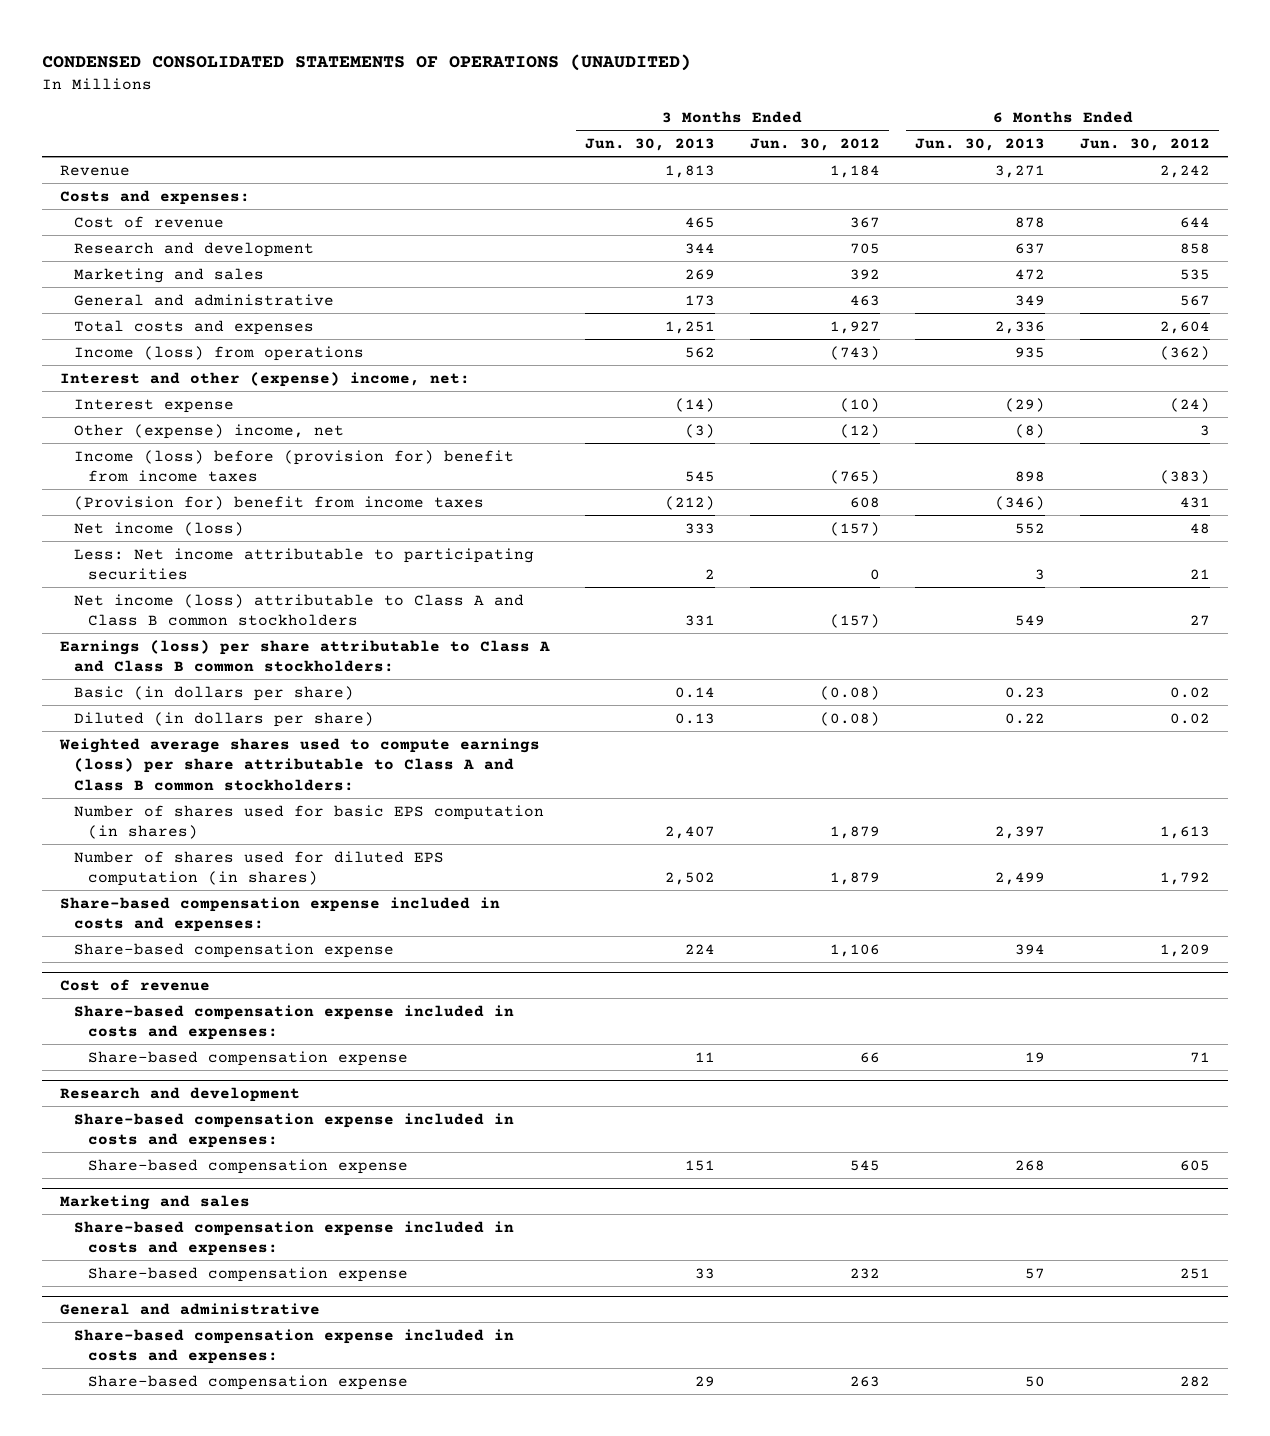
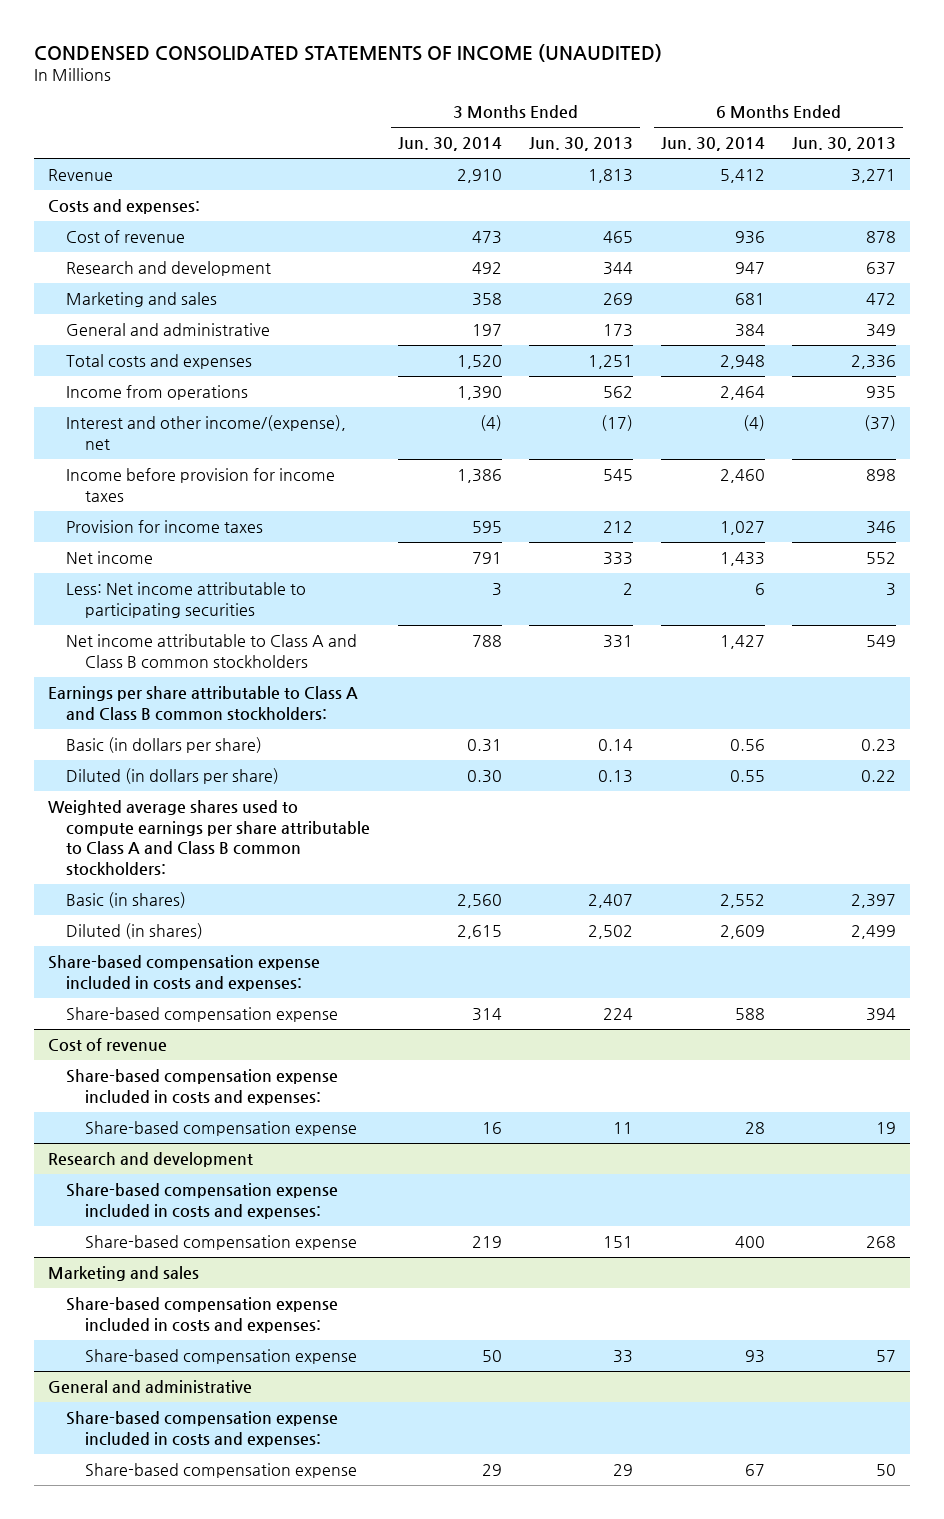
- CONDENSED CONSOLIDATED STATEMENTS OF OPERATIONS (UNAUDITED)
+ CONDENSED CONSOLIDATED STATEMENTS OF INCOME (UNAUDITED)
- | 3 Months Ended Jun. 30, 2013 | 3 Months Ended Jun. 30, 2012 | 6 Months Ended Jun. 30, 2013 | 6 Months Ended Jun. 30, 2012
+ | 3 Months Ended Jun. 30, 2014 | 3 Months Ended Jun. 30, 2013 | 6 Months Ended Jun. 30, 2014 | 6 Months Ended Jun. 30, 2013
- Income (loss) from operations | 562 | (743) | 935 | (362)
- Interest and other (expense) income, net:
- Interest expense | (14) | (10) | (29) | (24)
- Other (expense) income, net | (3) | (12) | (8) | 3
- Income (loss) before (provision for) benefit from income taxes | 545 | (765) | 898 | (383)
- (Provision for) benefit from income taxes | (212) | 608 | (346) | 431
- Net income (loss) | 333 | (157) | 552 | 48
+ Income from operations | 1,390 | 562 | 2,464 | 935
+ Interest and other income/(expense), net | (4) | (17) | (4) | (37)
+ Income before provision for income taxes | 1,386 | 545 | 2,460 | 898
+ Provision for income taxes | 595 | 212 | 1,027 | 346
+ Net income | 791 | 333 | 1,433 | 552
- Net income (loss) attributable to Class A and Class B common stockholders | 331 | (157) | 549 | 27
- Earnings (loss) per share attributable to Class A and Class B common stockholders:
+ Net income attributable to Class A and Class B common stockholders | 788 | 331 | 1,427 | 549
+ Earnings per share attributable to Class A and Class B common stockholders:
- Weighted average shares used to compute earnings (loss) per share attributable to Class A and Class B common stockholders:
- Number of shares used for basic EPS computation (in shares) | 2,407 | 1,879 | 2,397 | 1,613
- Number of shares used for diluted EPS computation (in shares) | 2,502 | 1,879 | 2,499 | 1,792
+ Weighted average shares used to compute earnings per share attributable to Class A and Class B common stockholders:
+ Basic (in shares) | 2,560 | 2,407 | 2,552 | 2,397
+ Diluted (in shares) | 2,615 | 2,502 | 2,609 | 2,499

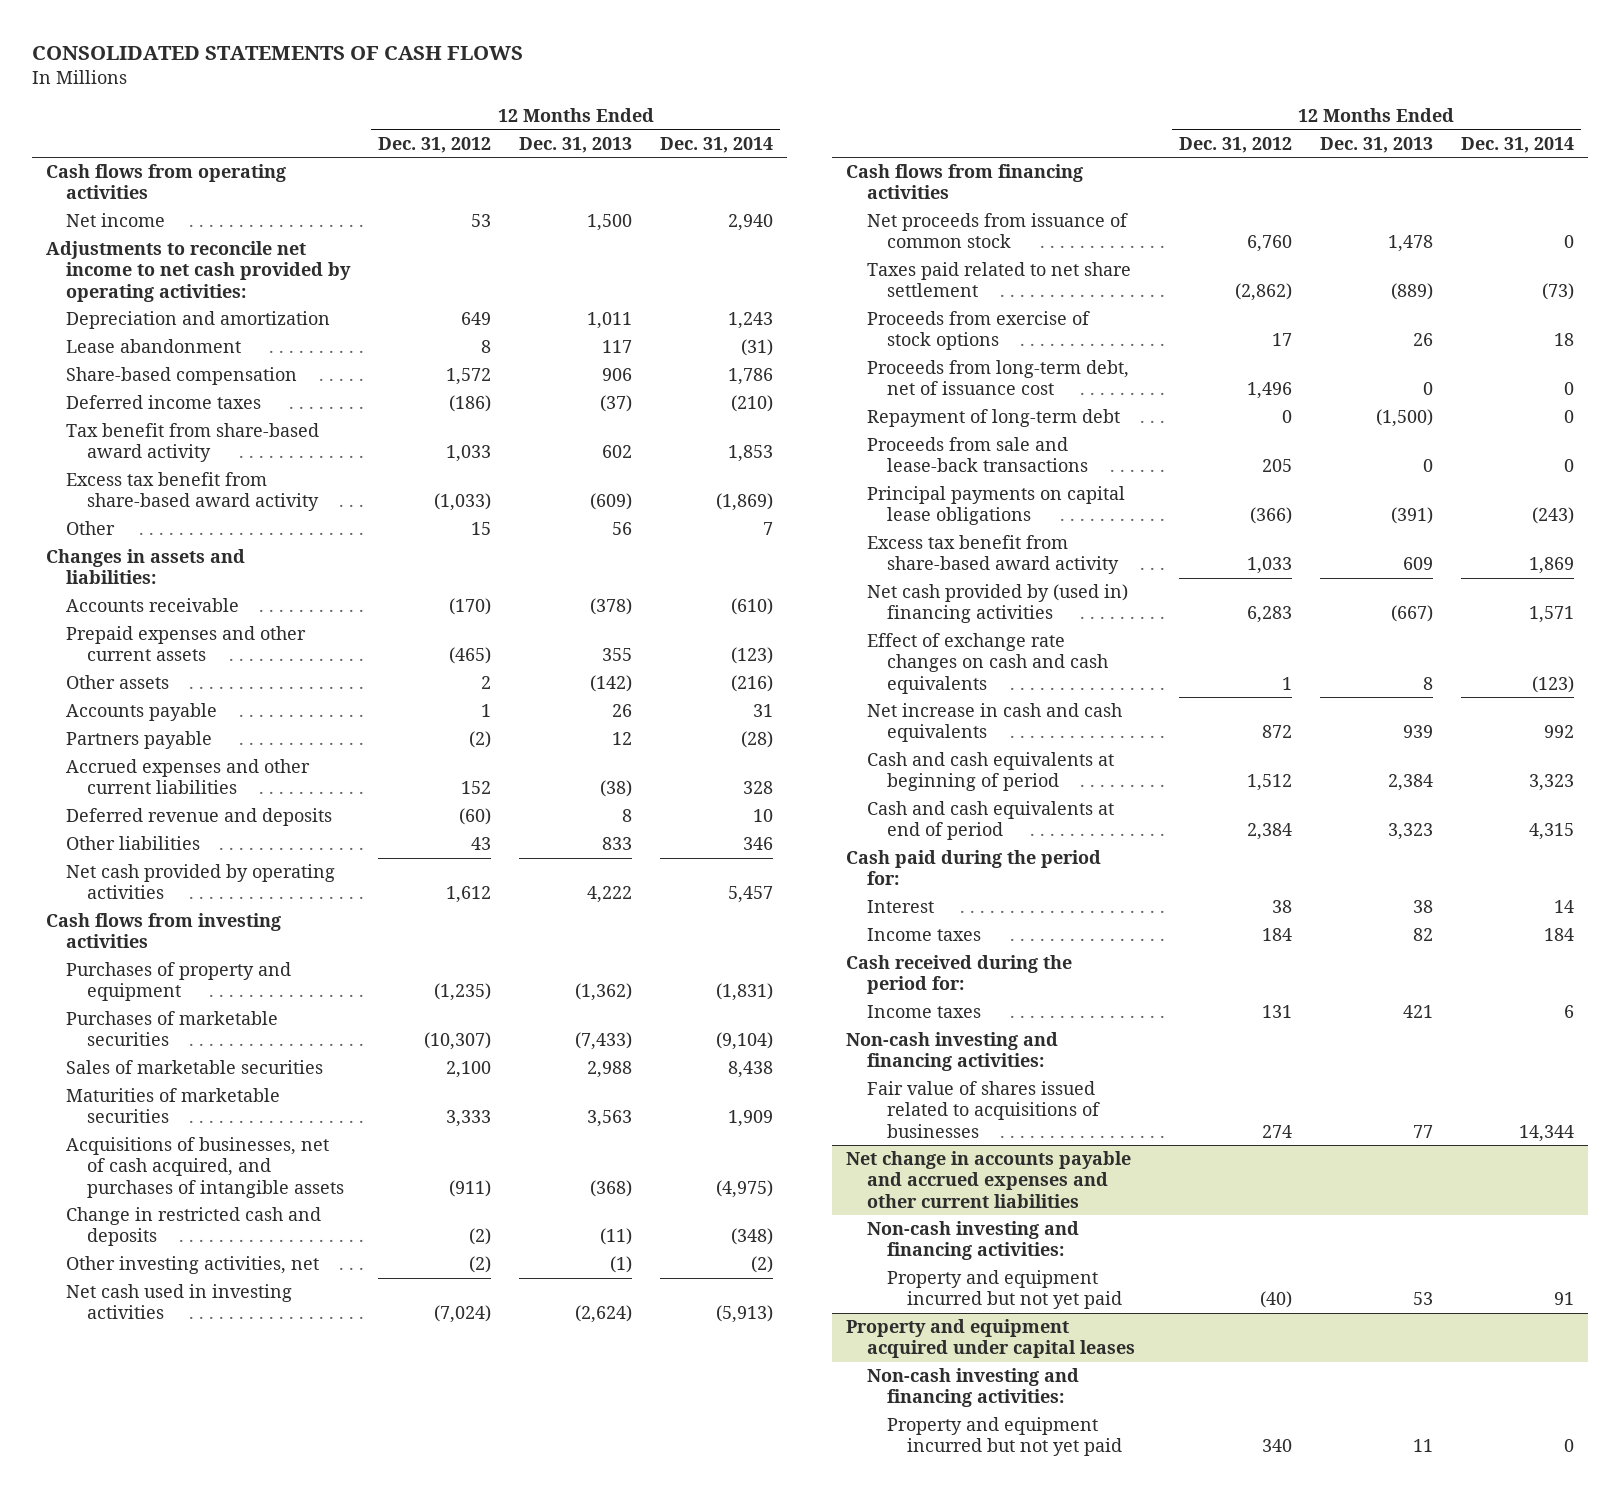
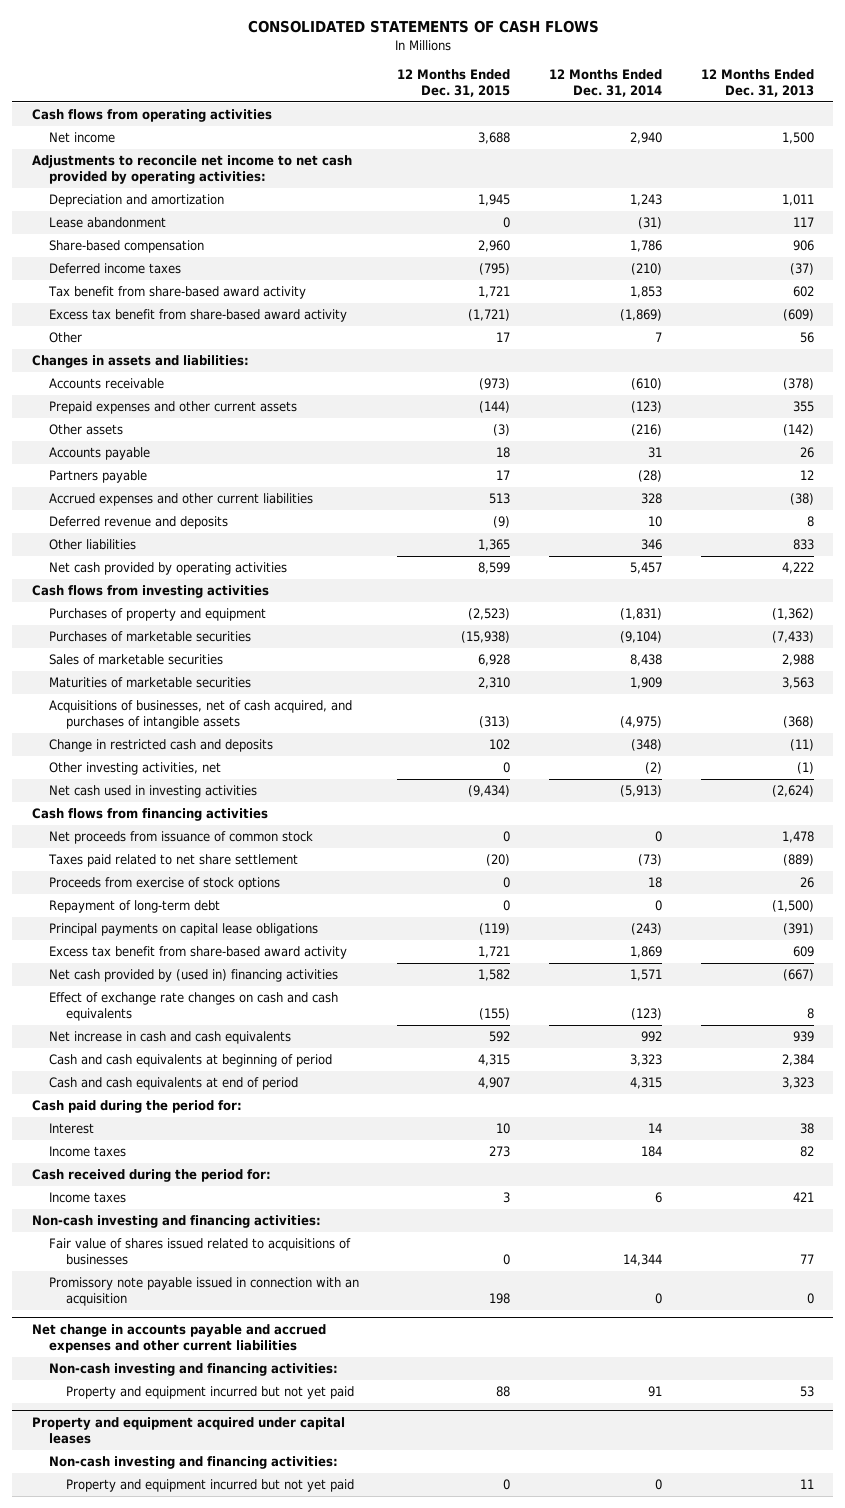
- | 12 Months Ended Dec. 31, 2012 | 12 Months Ended Dec. 31, 2013 | 12 Months Ended Dec. 31, 2014
+ | 12 Months Ended Dec. 31, 2015 | 12 Months Ended Dec. 31, 2014 | 12 Months Ended Dec. 31, 2013
- Proceeds from long-term debt, net of issuance cost | 1,496 | 0 | 0
- Proceeds from sale and lease-back transactions | 205 | 0 | 0
+ Promissory note payable issued in connection with an acquisition | 198 | 0 | 0

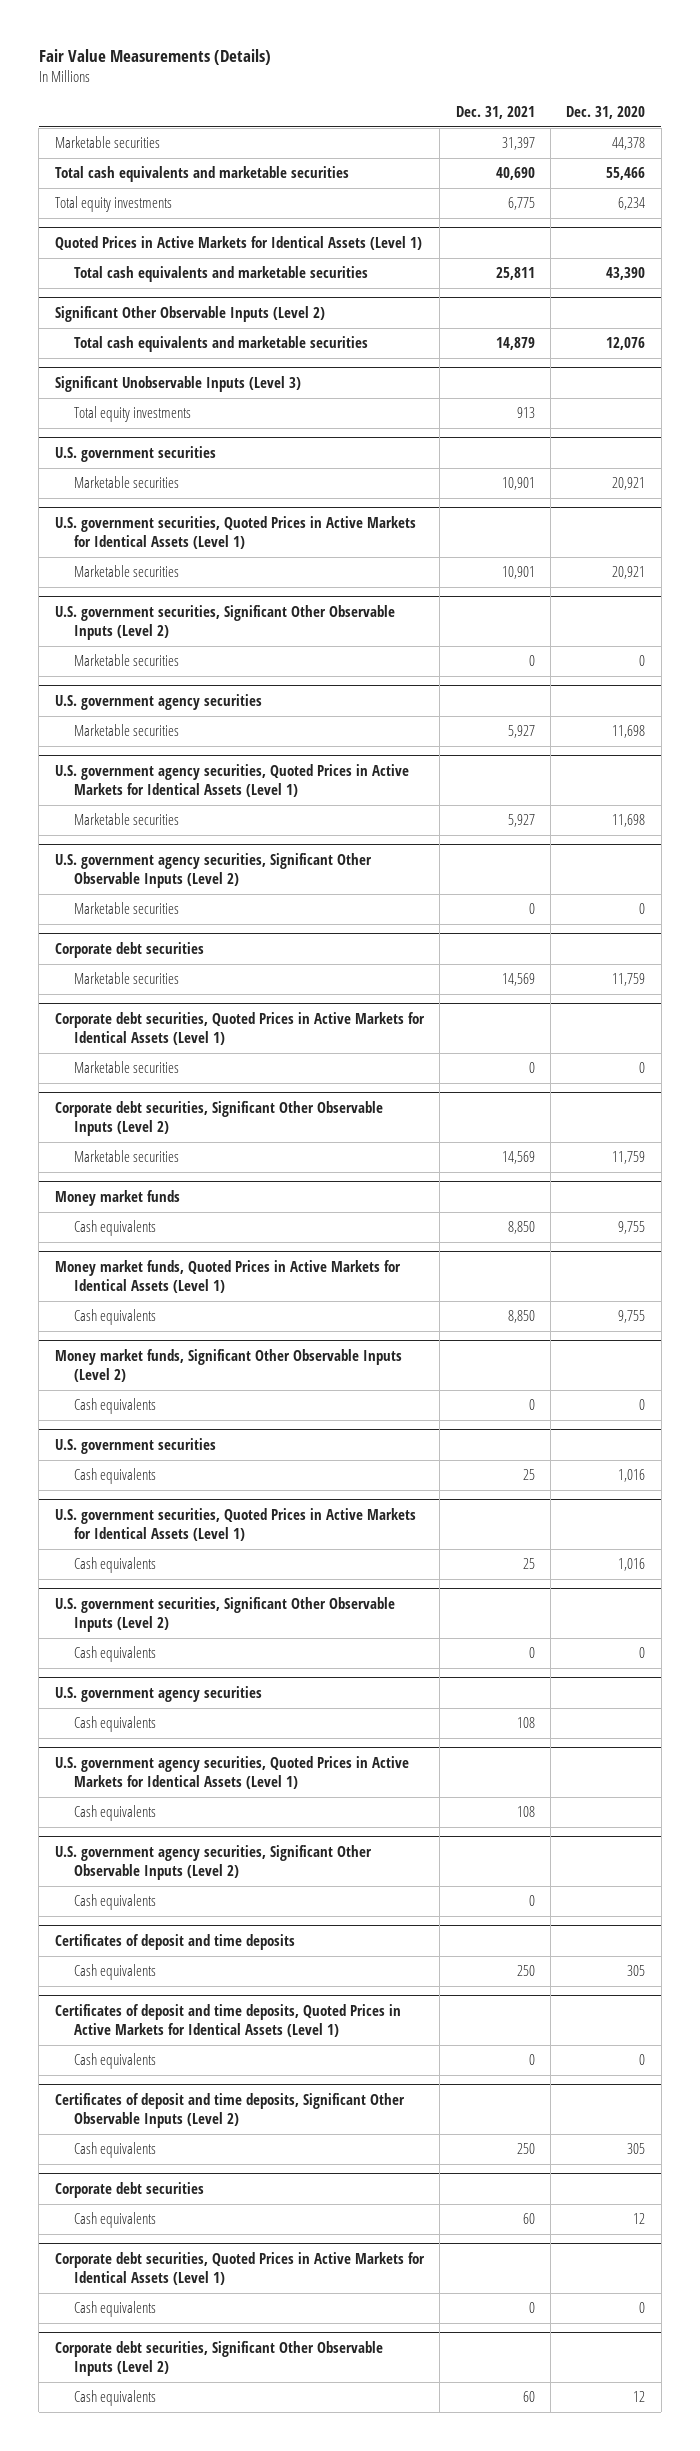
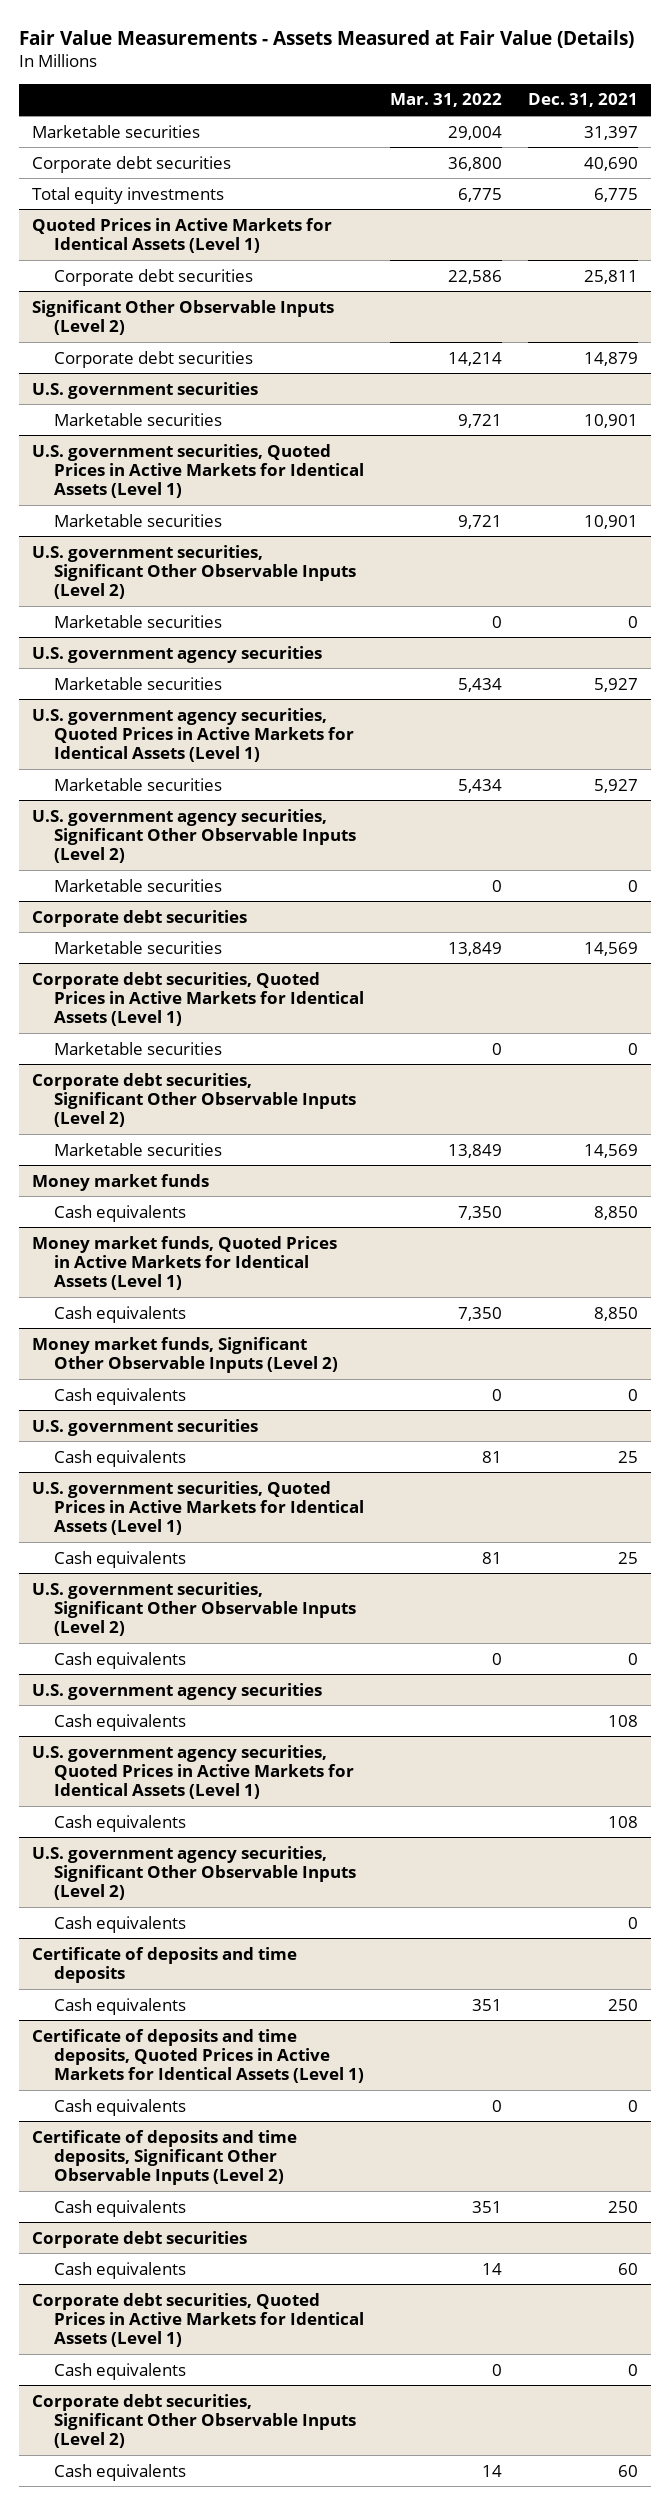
- Fair Value Measurements (Details)
+ Fair Value Measurements - Assets Measured at Fair Value (Details)
- | Dec. 31, 2021 | Dec. 31, 2020
+ | Mar. 31, 2022 | Dec. 31, 2021
- Total cash equivalents and marketable securities | 40,690 | 55,466
+ Corporate debt securities | 36,800 | 40,690
@ Quoted Prices in Active Markets for Identical Assets (Level 1)
- Total cash equivalents and marketable securities | 25,811 | 43,390
+ Corporate debt securities | 22,586 | 25,811
@ Significant Other Observable Inputs (Level 2)
- Total cash equivalents and marketable securities | 14,879 | 12,076
- Significant Unobservable Inputs (Level 3)
- Total equity investments | 913 |
@ Significant Other Observable Inputs (Level 2)
+ Corporate debt securities | 14,214 | 14,879
- Certificates of deposit and time deposits
+ Certificate of deposits and time deposits
- Certificates of deposit and time deposits, Quoted Prices in Active Markets for Identical Assets (Level 1)
+ Certificate of deposits and time deposits, Quoted Prices in Active Markets for Identical Assets (Level 1)
- Certificates of deposit and time deposits, Significant Other Observable Inputs (Level 2)
+ Certificate of deposits and time deposits, Significant Other Observable Inputs (Level 2)

